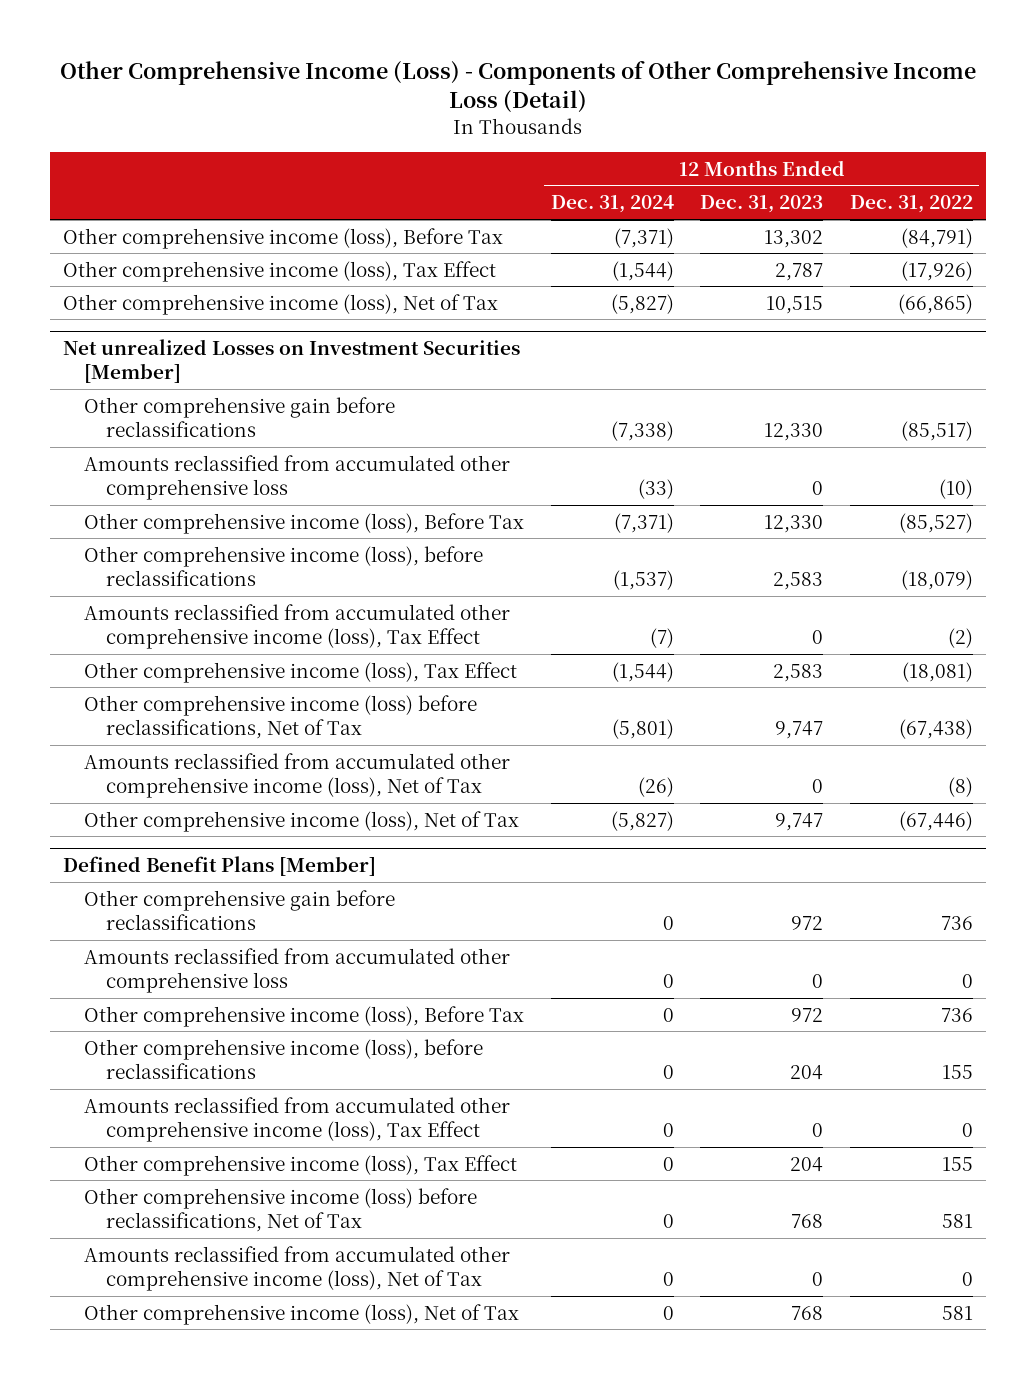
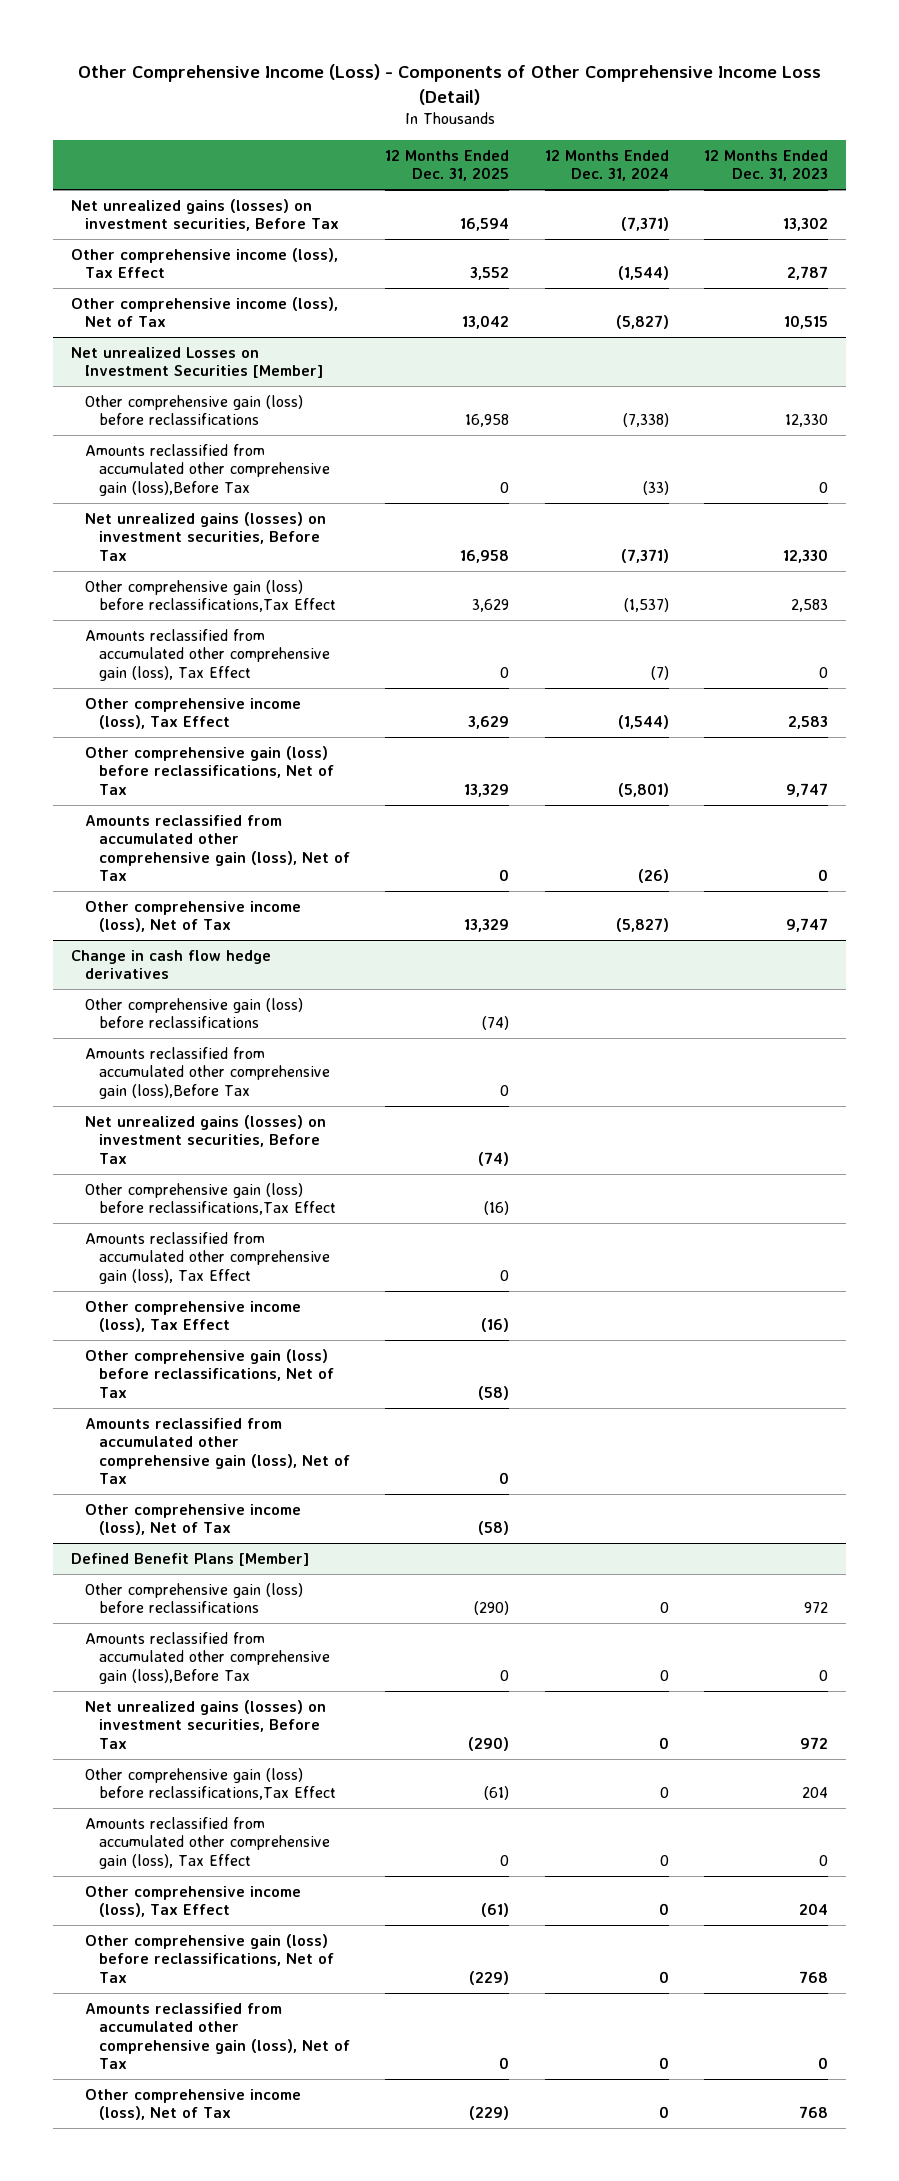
- | 12 Months Ended Dec. 31, 2024 | 12 Months Ended Dec. 31, 2023 | 12 Months Ended Dec. 31, 2022
+ | 12 Months Ended Dec. 31, 2025 | 12 Months Ended Dec. 31, 2024 | 12 Months Ended Dec. 31, 2023
- Other comprehensive income (loss), Before Tax | (7,371) | 13,302 | (84,791)
+ Net unrealized gains (losses) on investment securities, Before Tax | 16,594 | (7,371) | 13,302
@ Net unrealized Losses on Investment Securities [Member]
- Other comprehensive gain before reclassifications | (7,338) | 12,330 | (85,517)
- Amounts reclassified from accumulated other comprehensive loss | (33) | 0 | (10)
- Other comprehensive income (loss), Before Tax | (7,371) | 12,330 | (85,527)
- Other comprehensive income (loss), before reclassifications | (1,537) | 2,583 | (18,079)
- Amounts reclassified from accumulated other comprehensive income (loss), Tax Effect | (7) | 0 | (2)
+ Other comprehensive gain (loss) before reclassifications | 16,958 | (7,338) | 12,330
+ Amounts reclassified from accumulated other comprehensive gain (loss),Before Tax | 0 | (33) | 0
+ Net unrealized gains (losses) on investment securities, Before Tax | 16,958 | (7,371) | 12,330
+ Other comprehensive gain (loss) before reclassifications,Tax Effect | 3,629 | (1,537) | 2,583
+ Amounts reclassified from accumulated other comprehensive gain (loss), Tax Effect | 0 | (7) | 0
- Other comprehensive income (loss) before reclassifications, Net of Tax | (5,801) | 9,747 | (67,438)
- Amounts reclassified from accumulated other comprehensive income (loss), Net of Tax | (26) | 0 | (8)
+ Other comprehensive gain (loss) before reclassifications, Net of Tax | 13,329 | (5,801) | 9,747
+ Amounts reclassified from accumulated other comprehensive gain (loss), Net of Tax | 0 | (26) | 0
+ Change in cash flow hedge derivatives
+ Other comprehensive gain (loss) before reclassifications | (74) | |
+ Amounts reclassified from accumulated other comprehensive gain (loss),Before Tax | 0 | |
+ Net unrealized gains (losses) on investment securities, Before Tax | (74) | |
+ Other comprehensive gain (loss) before reclassifications,Tax Effect | (16) | |
+ Amounts reclassified from accumulated other comprehensive gain (loss), Tax Effect | 0 | |
+ Other comprehensive income (loss), Tax Effect | (16) | |
+ Other comprehensive gain (loss) before reclassifications, Net of Tax | (58) | |
+ Amounts reclassified from accumulated other comprehensive gain (loss), Net of Tax | 0 | |
+ Other comprehensive income (loss), Net of Tax | (58) | |
@ Defined Benefit Plans [Member]
- Other comprehensive gain before reclassifications | 0 | 972 | 736
- Amounts reclassified from accumulated other comprehensive loss | 0 | 0 | 0
- Other comprehensive income (loss), Before Tax | 0 | 972 | 736
- Other comprehensive income (loss), before reclassifications | 0 | 204 | 155
- Amounts reclassified from accumulated other comprehensive income (loss), Tax Effect | 0 | 0 | 0
+ Other comprehensive gain (loss) before reclassifications | (290) | 0 | 972
+ Amounts reclassified from accumulated other comprehensive gain (loss),Before Tax | 0 | 0 | 0
+ Net unrealized gains (losses) on investment securities, Before Tax | (290) | 0 | 972
+ Other comprehensive gain (loss) before reclassifications,Tax Effect | (61) | 0 | 204
+ Amounts reclassified from accumulated other comprehensive gain (loss), Tax Effect | 0 | 0 | 0
- Other comprehensive income (loss) before reclassifications, Net of Tax | 0 | 768 | 581
- Amounts reclassified from accumulated other comprehensive income (loss), Net of Tax | 0 | 0 | 0
+ Other comprehensive gain (loss) before reclassifications, Net of Tax | (229) | 0 | 768
+ Amounts reclassified from accumulated other comprehensive gain (loss), Net of Tax | 0 | 0 | 0

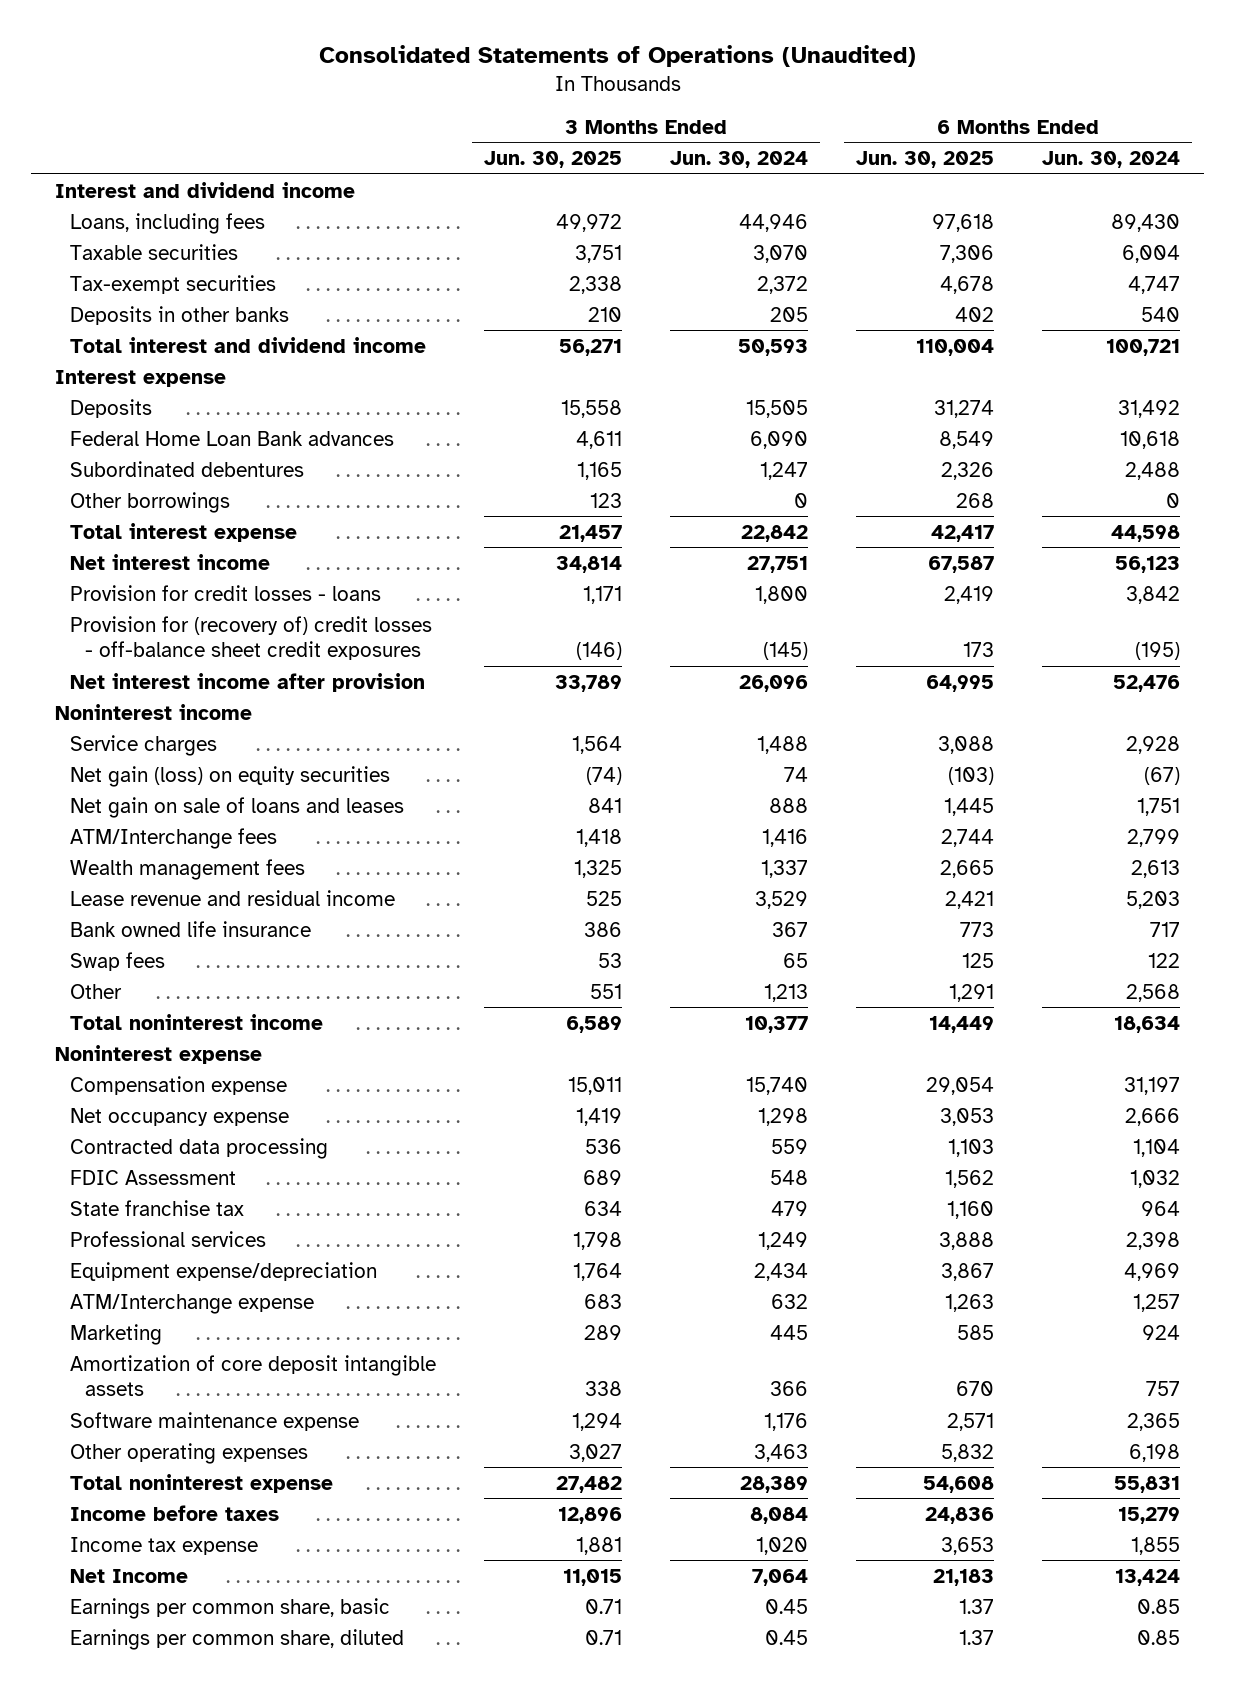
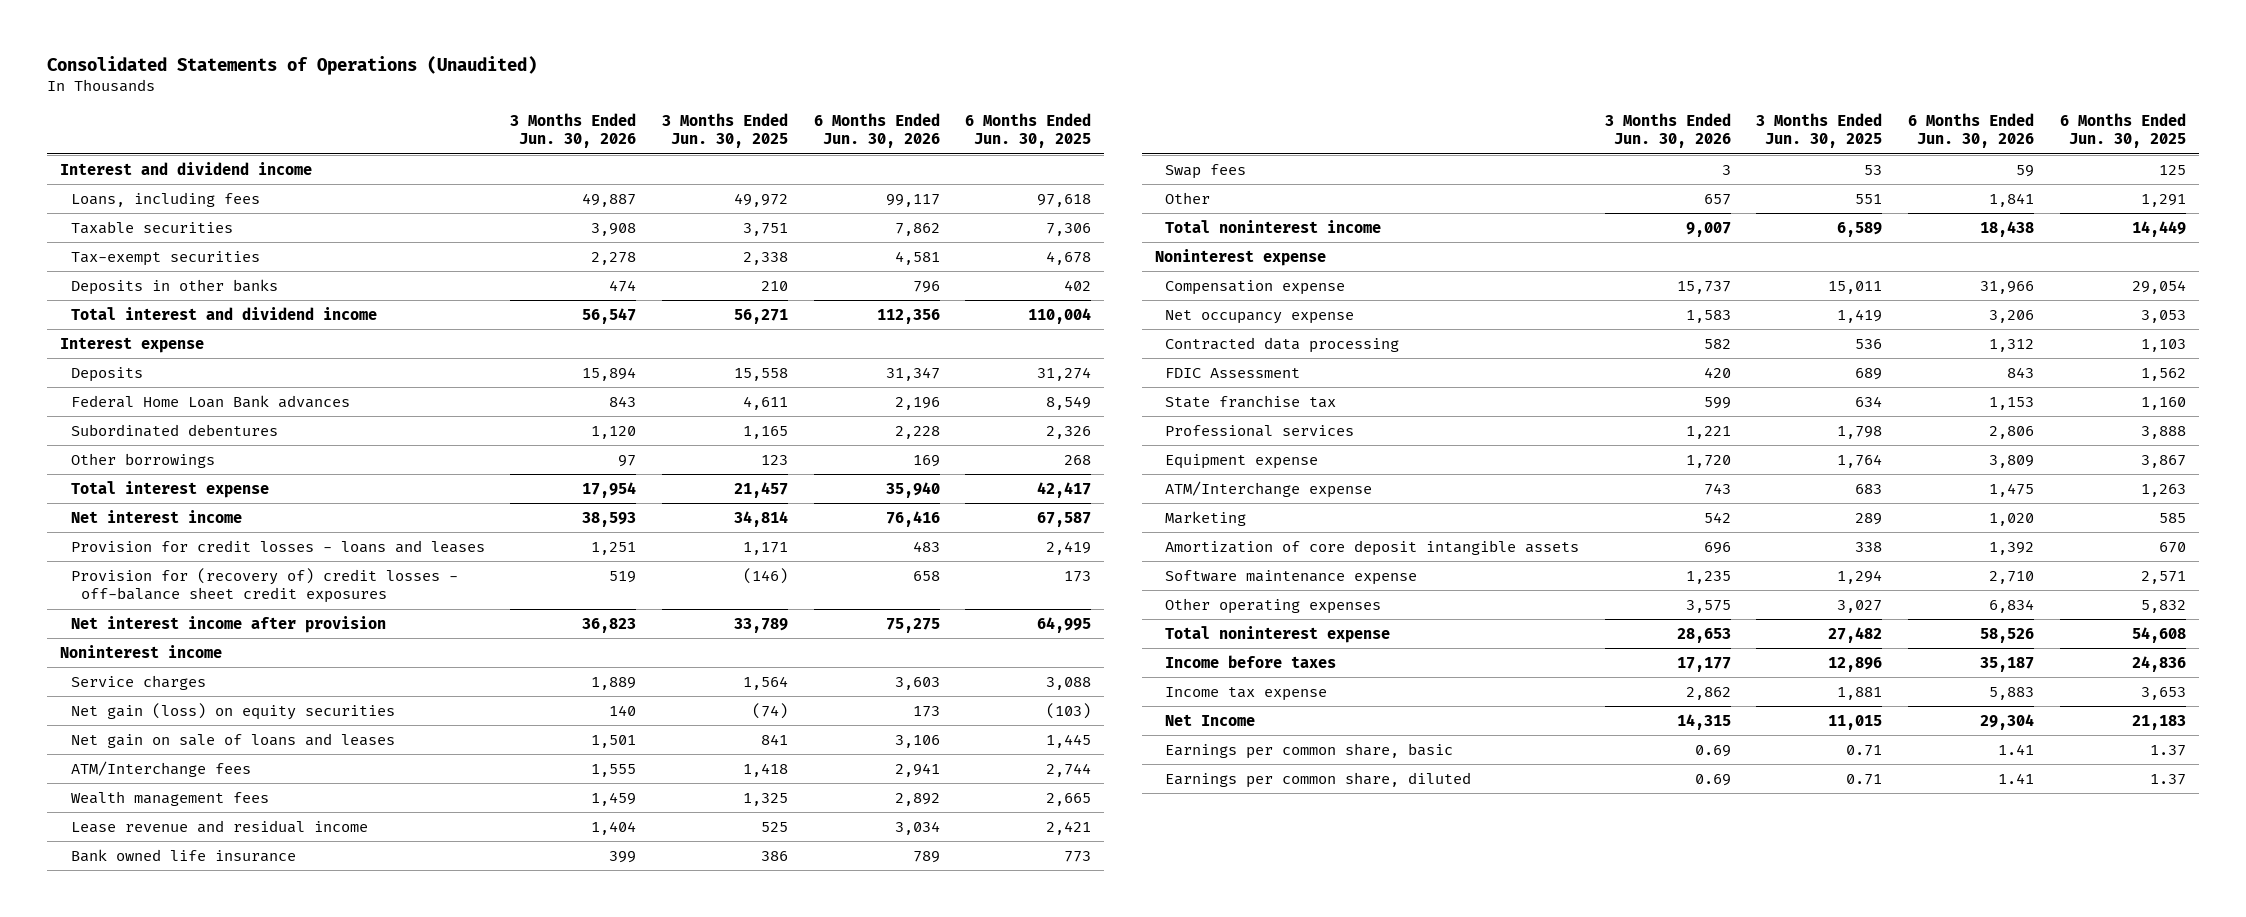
- | 3 Months Ended Jun. 30, 2025 | 3 Months Ended Jun. 30, 2024 | 6 Months Ended Jun. 30, 2025 | 6 Months Ended Jun. 30, 2024
+ | 3 Months Ended Jun. 30, 2026 | 3 Months Ended Jun. 30, 2025 | 6 Months Ended Jun. 30, 2026 | 6 Months Ended Jun. 30, 2025
- Provision for credit losses - loans | 1,171 | 1,800 | 2,419 | 3,842
+ Provision for credit losses - loans and leases | 1,251 | 1,171 | 483 | 2,419
- Equipment expense/depreciation | 1,764 | 2,434 | 3,867 | 4,969
+ Equipment expense | 1,720 | 1,764 | 3,809 | 3,867

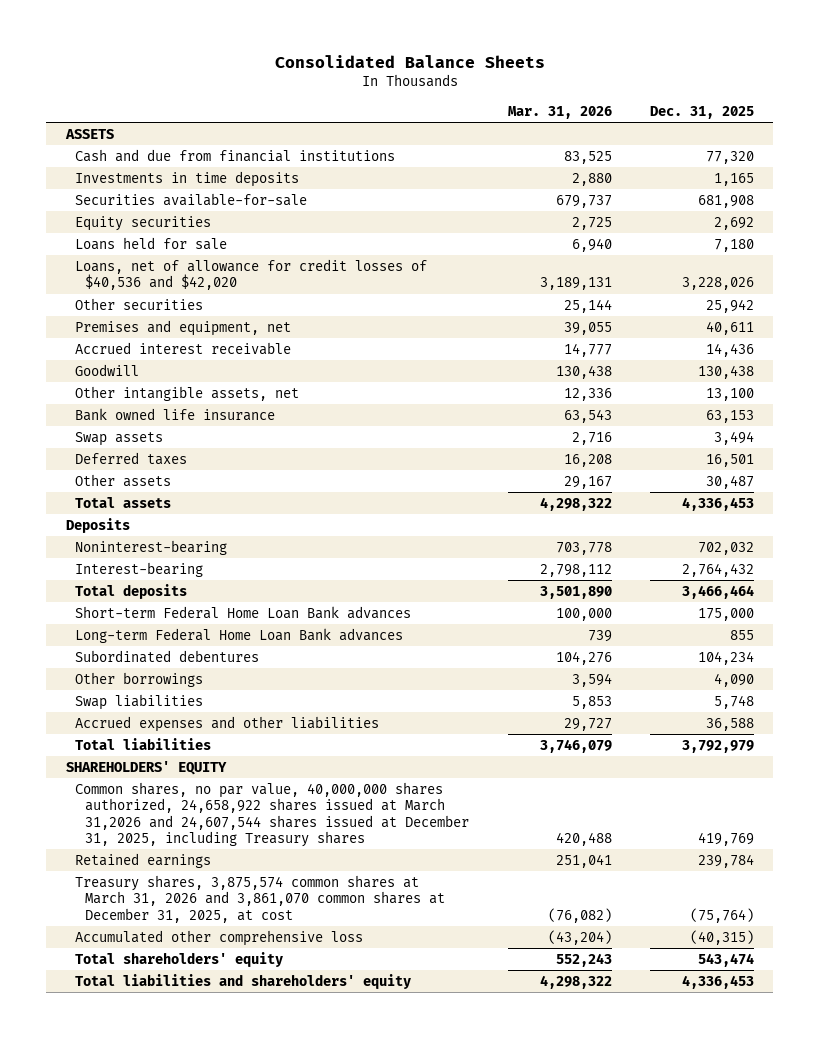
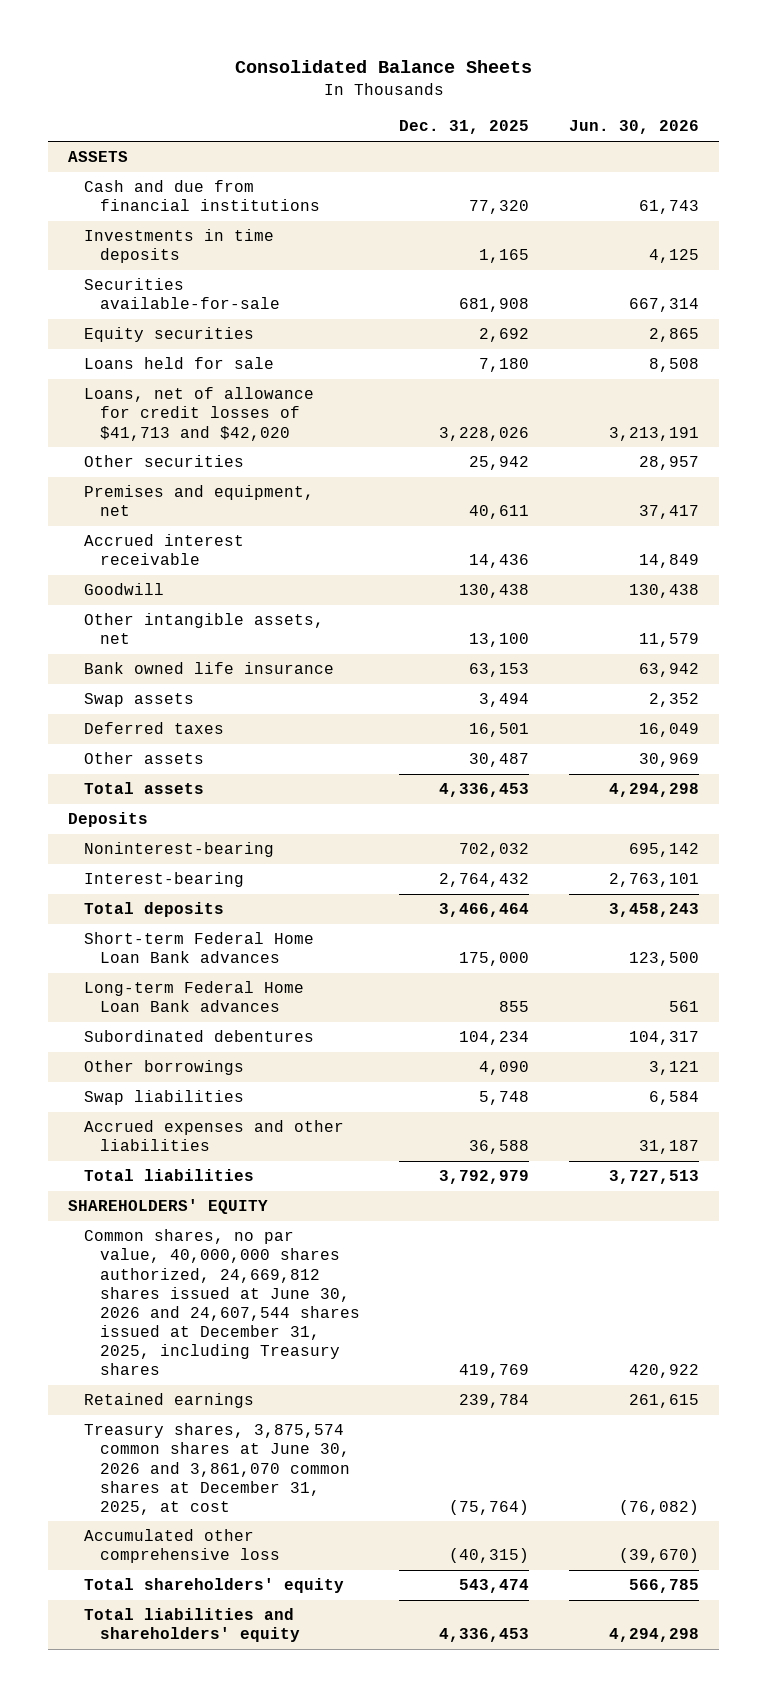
- | Mar. 31, 2026 | Dec. 31, 2025
+ | Dec. 31, 2025 | Jun. 30, 2026
- Loans, net of allowance for credit losses of $40,536 and $42,020 | 3,189,131 | 3,228,026
+ Loans, net of allowance for credit losses of $41,713 and $42,020 | 3,228,026 | 3,213,191
- Common shares, no par value, 40,000,000 shares authorized, 24,658,922 shares issued at March 31,2026 and 24,607,544 shares issued at December 31, 2025, including Treasury shares | 420,488 | 419,769
+ Common shares, no par value, 40,000,000 shares authorized, 24,669,812 shares issued at June 30, 2026 and 24,607,544 shares issued at December 31, 2025, including Treasury shares | 419,769 | 420,922
- Treasury shares, 3,875,574 common shares at March 31, 2026 and 3,861,070 common shares at December 31, 2025, at cost | (76,082) | (75,764)
+ Treasury shares, 3,875,574 common shares at June 30, 2026 and 3,861,070 common shares at December 31, 2025, at cost | (75,764) | (76,082)

